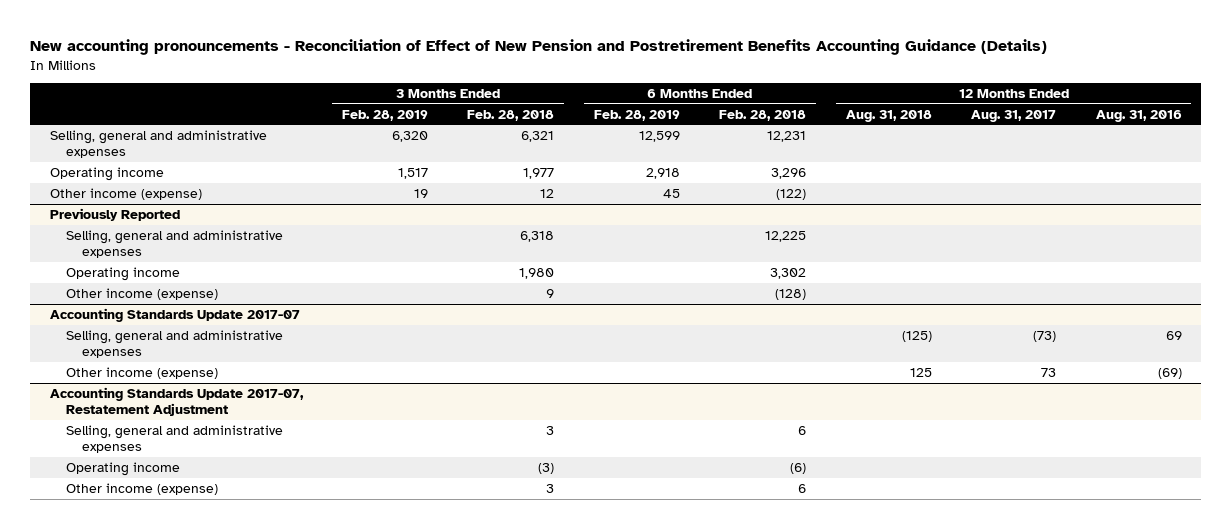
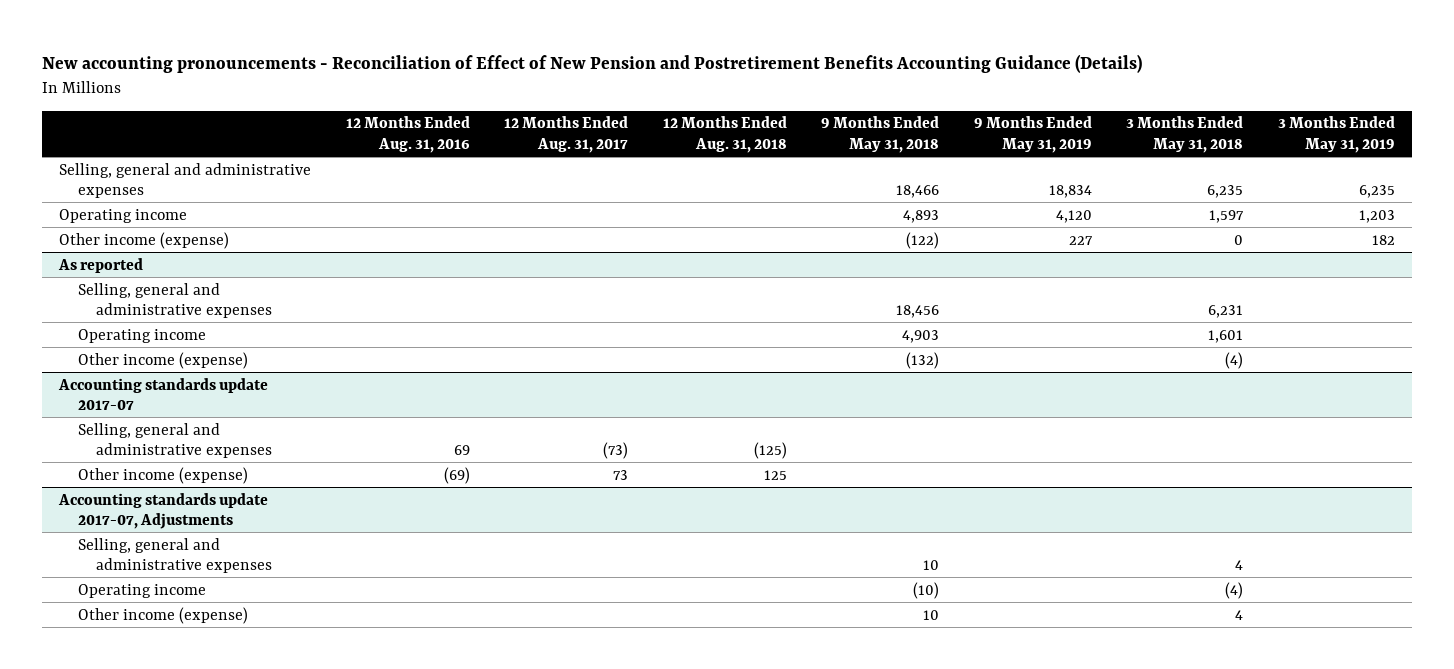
- | 3 Months Ended Feb. 28, 2019 | 3 Months Ended Feb. 28, 2018 | 6 Months Ended Feb. 28, 2019 | 6 Months Ended Feb. 28, 2018 | 12 Months Ended Aug. 31, 2018 | 12 Months Ended Aug. 31, 2017 | 12 Months Ended Aug. 31, 2016
+ | 12 Months Ended Aug. 31, 2016 | 12 Months Ended Aug. 31, 2017 | 12 Months Ended Aug. 31, 2018 | 9 Months Ended May 31, 2018 | 9 Months Ended May 31, 2019 | 3 Months Ended May 31, 2018 | 3 Months Ended May 31, 2019
- Previously Reported
+ As reported
- Accounting Standards Update 2017-07
+ Accounting standards update 2017-07
- Accounting Standards Update 2017-07, Restatement Adjustment
+ Accounting standards update 2017-07, Adjustments

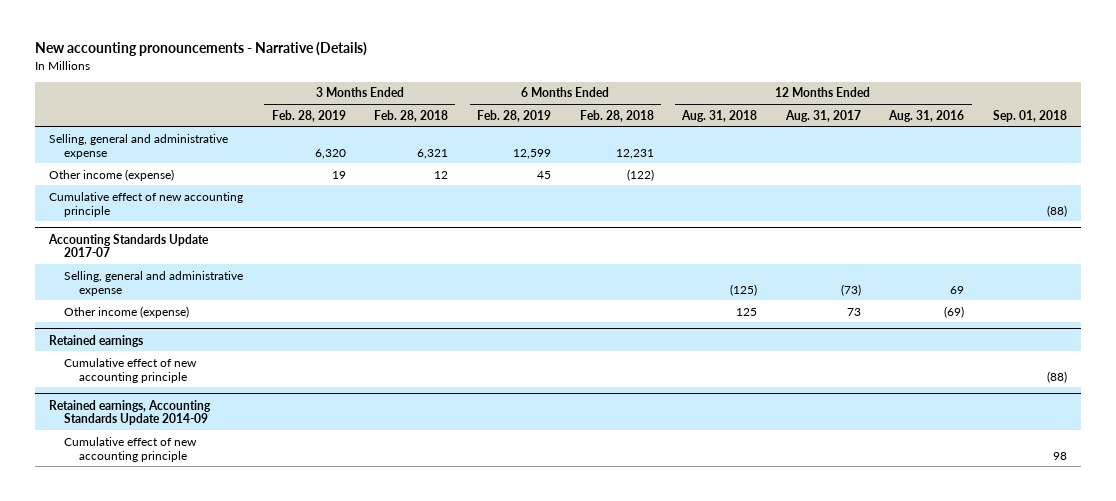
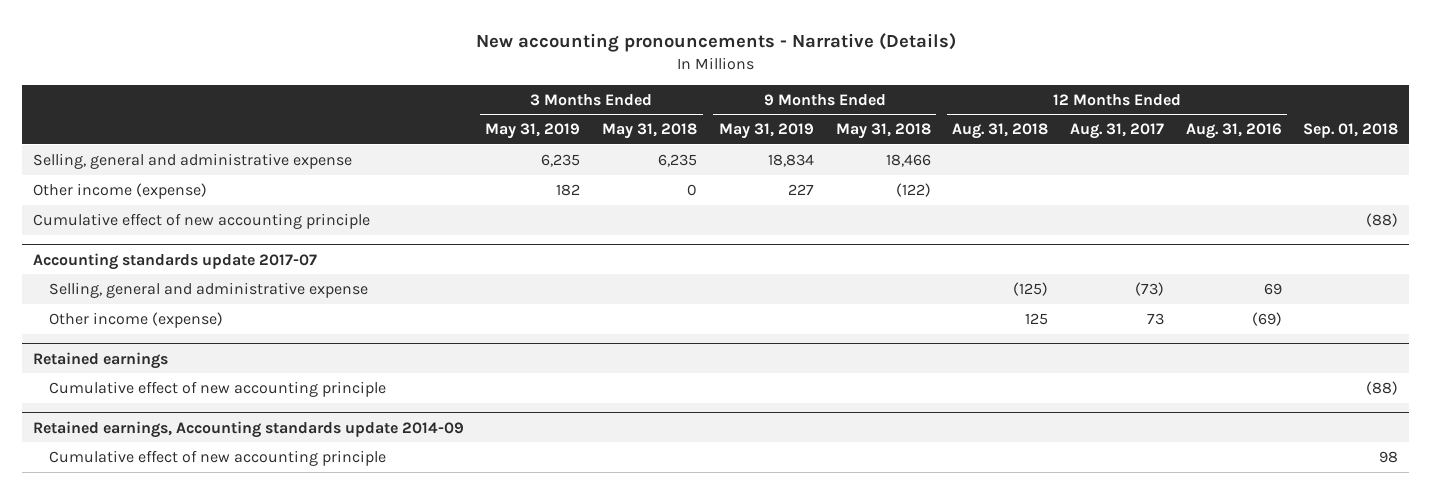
- | 3 Months Ended Feb. 28, 2019 | 3 Months Ended Feb. 28, 2018 | 6 Months Ended Feb. 28, 2019 | 6 Months Ended Feb. 28, 2018 | 12 Months Ended Aug. 31, 2018 | 12 Months Ended Aug. 31, 2017 | 12 Months Ended Aug. 31, 2016 | Sep. 01, 2018
+ | 3 Months Ended May 31, 2019 | 3 Months Ended May 31, 2018 | 9 Months Ended May 31, 2019 | 9 Months Ended May 31, 2018 | 12 Months Ended Aug. 31, 2018 | 12 Months Ended Aug. 31, 2017 | 12 Months Ended Aug. 31, 2016 | Sep. 01, 2018
- Accounting Standards Update 2017-07
+ Accounting standards update 2017-07
- Retained earnings, Accounting Standards Update 2014-09
+ Retained earnings, Accounting standards update 2014-09

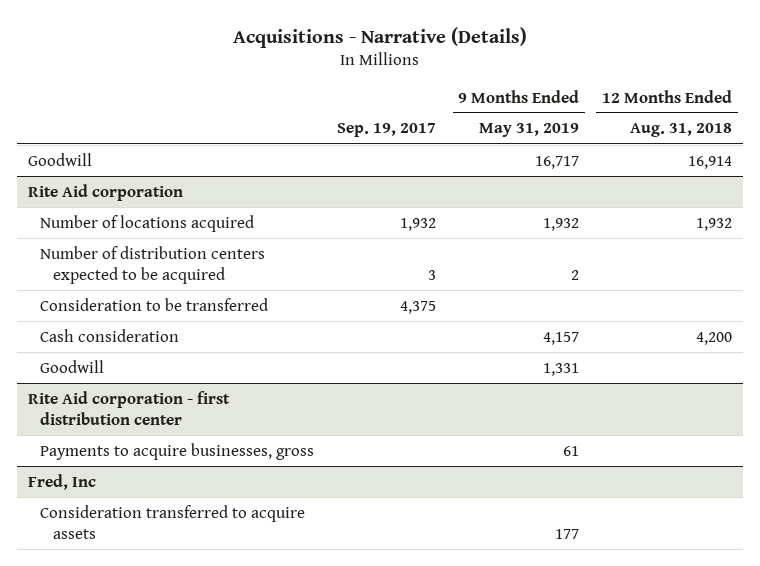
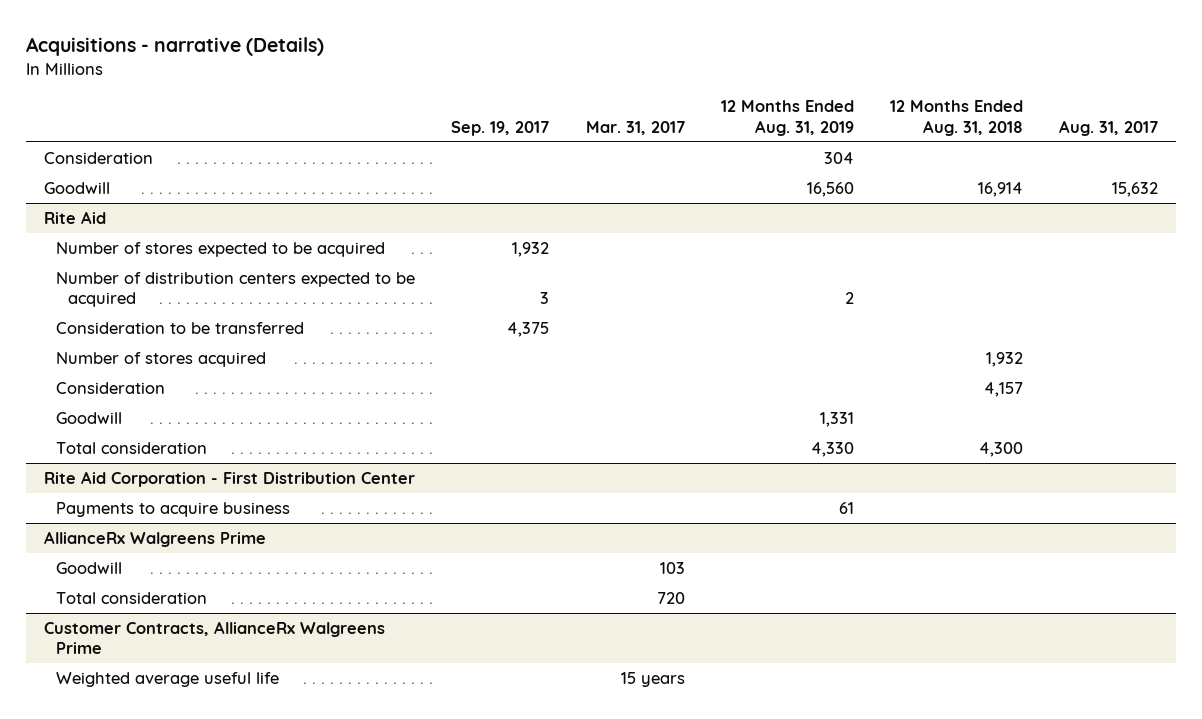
- Acquisitions - Narrative (Details)
+ Acquisitions - narrative (Details)
- | Sep. 19, 2017 | 9 Months Ended May 31, 2019 | 12 Months Ended Aug. 31, 2018
+ | Sep. 19, 2017 | Mar. 31, 2017 | 12 Months Ended Aug. 31, 2019 | 12 Months Ended Aug. 31, 2018 | Aug. 31, 2017
+ Consideration | | | 304 | |
- Rite Aid corporation
- Number of locations acquired | 1,932 | 1,932 | 1,932
+ Rite Aid
+ Number of stores expected to be acquired | 1,932 | | | |
- Cash consideration | | 4,157 | 4,200
+ Number of stores acquired | | | | 1,932 |
+ Consideration | | | | 4,157 |
- Rite Aid corporation - first distribution center
- Payments to acquire businesses, gross | | 61 |
- Fred, Inc
- Consideration transferred to acquire assets | | 177 |
+ Total consideration | | | 4,330 | 4,300 |
+ Rite Aid Corporation - First Distribution Center
+ Payments to acquire business | | | 61 | |
+ AllianceRx Walgreens Prime
+ Goodwill | | 103 | | |
+ Total consideration | | 720 | | |
+ Customer Contracts, AllianceRx Walgreens Prime
+ Weighted average useful life | | 15 years | | |

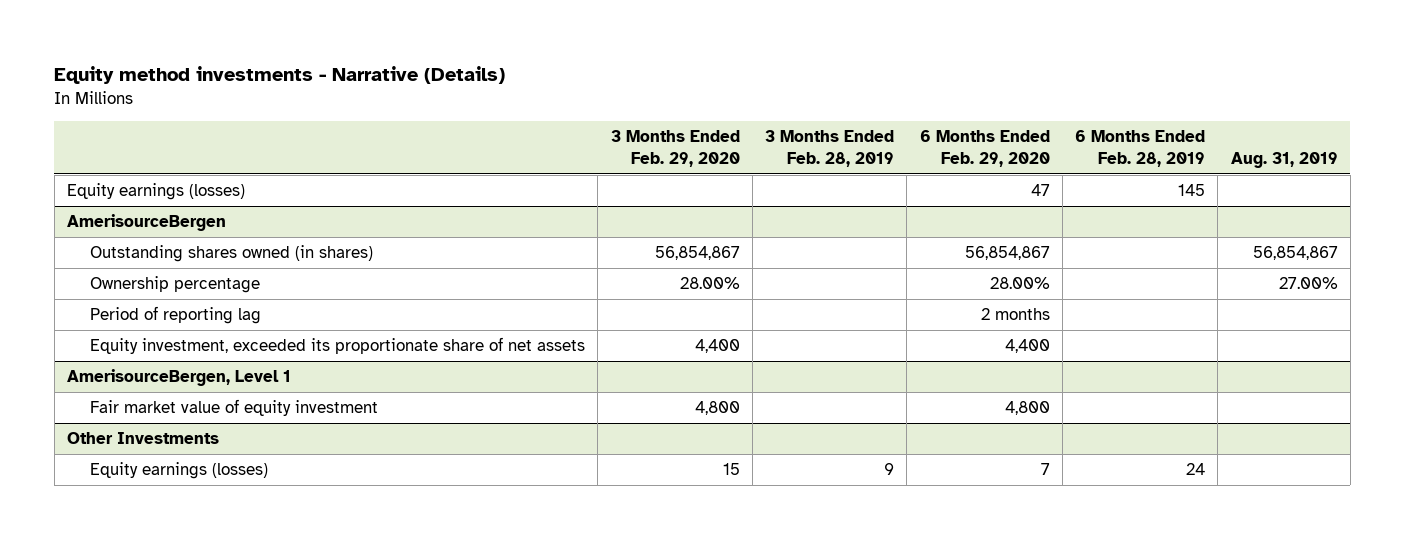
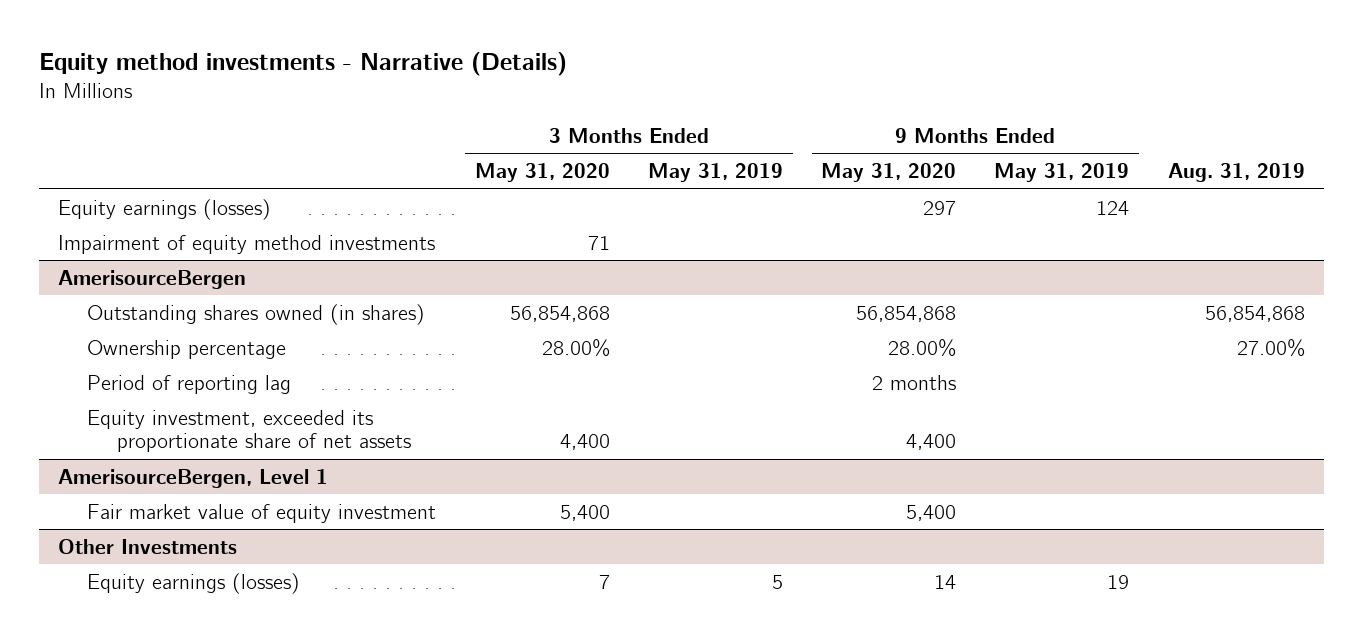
- | 3 Months Ended Feb. 29, 2020 | 3 Months Ended Feb. 28, 2019 | 6 Months Ended Feb. 29, 2020 | 6 Months Ended Feb. 28, 2019 | Aug. 31, 2019
+ | 3 Months Ended May 31, 2020 | 3 Months Ended May 31, 2019 | 9 Months Ended May 31, 2020 | 9 Months Ended May 31, 2019 | Aug. 31, 2019
+ Impairment of equity method investments | 71 | | | |
@ AmerisourceBergen
- Outstanding shares owned (in shares) | 56,854,867 | | 56,854,867 | | 56,854,867
+ Outstanding shares owned (in shares) | 56,854,868 | | 56,854,868 | | 56,854,868

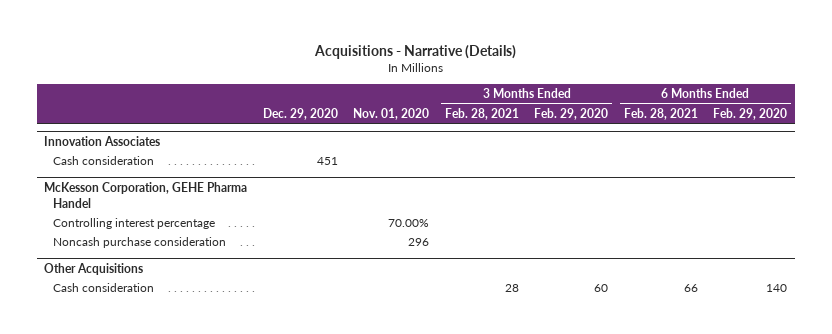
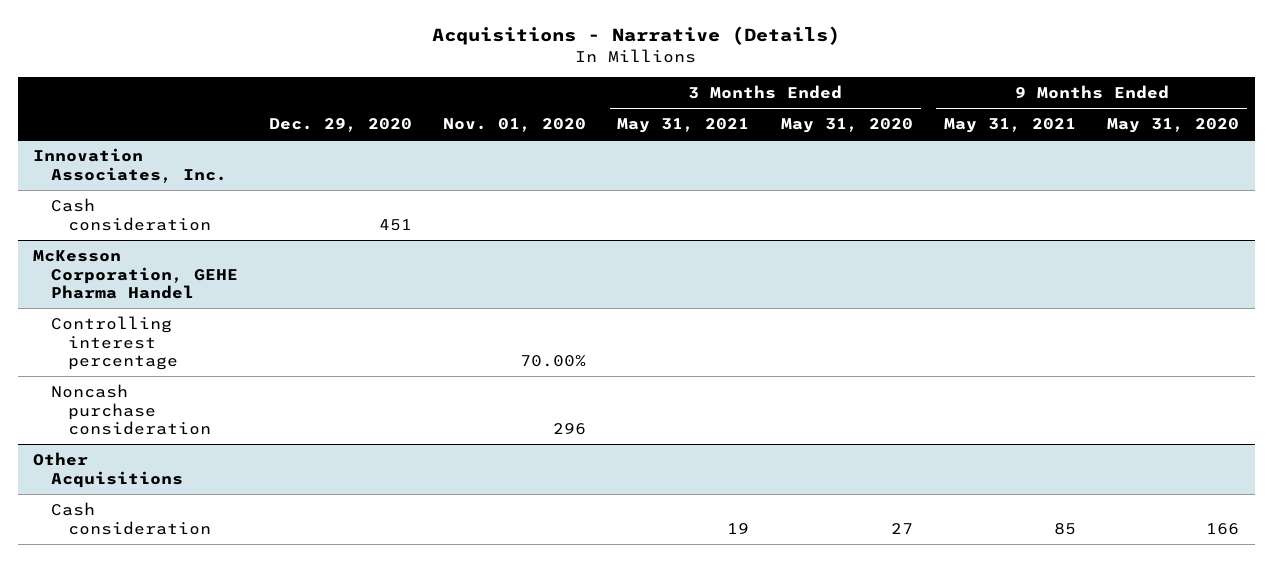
- | Dec. 29, 2020 | Nov. 01, 2020 | 3 Months Ended Feb. 28, 2021 | 3 Months Ended Feb. 29, 2020 | 6 Months Ended Feb. 28, 2021 | 6 Months Ended Feb. 29, 2020
+ | Dec. 29, 2020 | Nov. 01, 2020 | 3 Months Ended May 31, 2021 | 3 Months Ended May 31, 2020 | 9 Months Ended May 31, 2021 | 9 Months Ended May 31, 2020
- Innovation Associates
+ Innovation Associates, Inc.

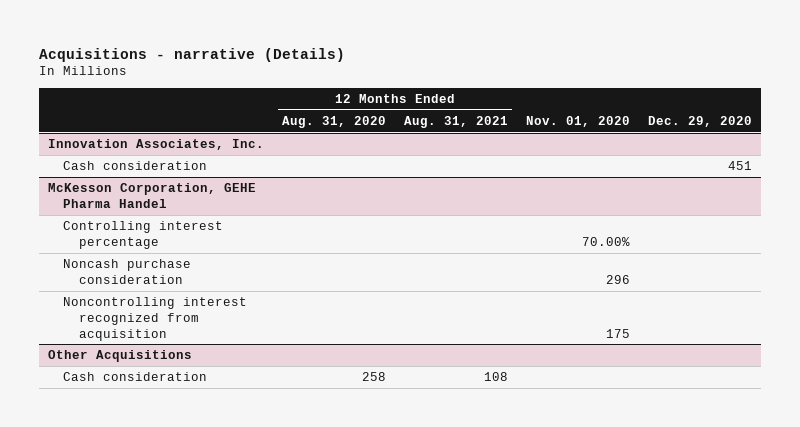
- Acquisitions - Narrative (Details)
+ Acquisitions - narrative (Details)
- | Dec. 29, 2020 | Nov. 01, 2020 | 3 Months Ended May 31, 2021 | 3 Months Ended May 31, 2020 | 9 Months Ended May 31, 2021 | 9 Months Ended May 31, 2020
+ | 12 Months Ended Aug. 31, 2020 | 12 Months Ended Aug. 31, 2021 | Nov. 01, 2020 | Dec. 29, 2020
@ McKesson Corporation, GEHE Pharma Handel
+ Noncontrolling interest recognized from acquisition | | | 175 |

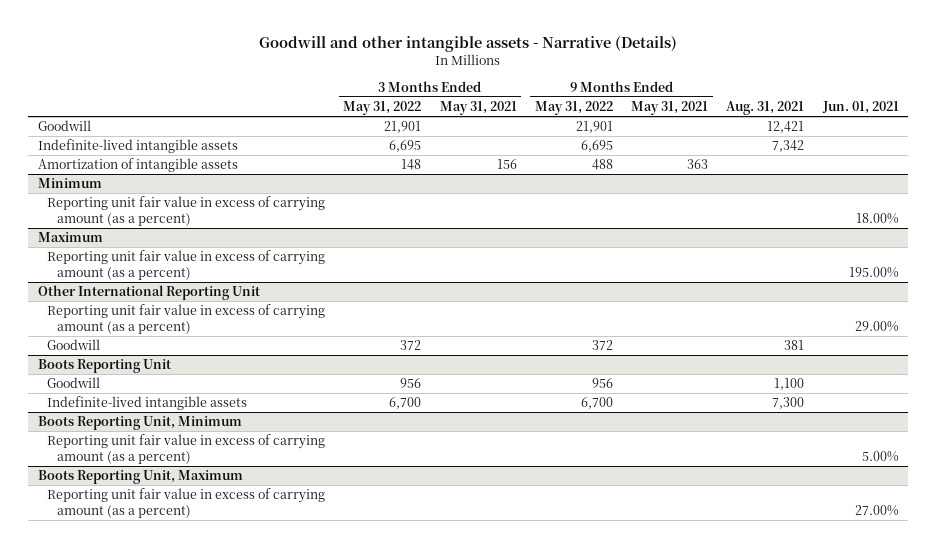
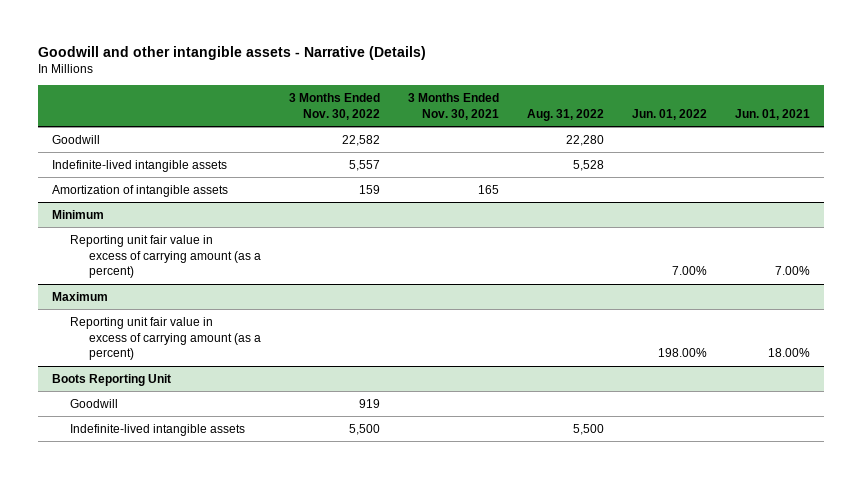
- | 3 Months Ended May 31, 2022 | 3 Months Ended May 31, 2021 | 9 Months Ended May 31, 2022 | 9 Months Ended May 31, 2021 | Aug. 31, 2021 | Jun. 01, 2021
+ | 3 Months Ended Nov. 30, 2022 | 3 Months Ended Nov. 30, 2021 | Aug. 31, 2022 | Jun. 01, 2022 | Jun. 01, 2021
@ Minimum
- Reporting unit fair value in excess of carrying amount (as a percent) | | | | | | 18.00%
+ Reporting unit fair value in excess of carrying amount (as a percent) | | | | 7.00% | 7.00%
@ Maximum
- Reporting unit fair value in excess of carrying amount (as a percent) | | | | | | 195.00%
- Other International Reporting Unit
- Reporting unit fair value in excess of carrying amount (as a percent) | | | | | | 29.00%
- Goodwill | 372 | | 372 | | 381 |
@ Maximum
+ Reporting unit fair value in excess of carrying amount (as a percent) | | | | 198.00% | 18.00%
- Boots Reporting Unit, Minimum
- Reporting unit fair value in excess of carrying amount (as a percent) | | | | | | 5.00%
- Boots Reporting Unit, Maximum
- Reporting unit fair value in excess of carrying amount (as a percent) | | | | | | 27.00%

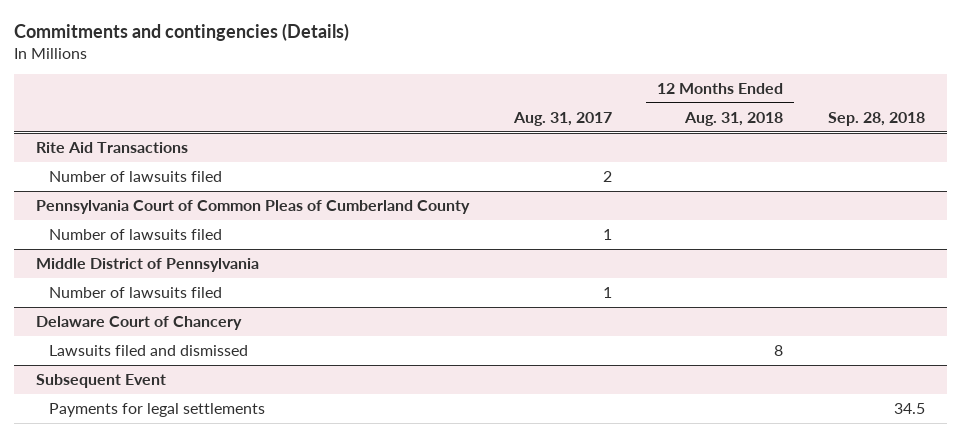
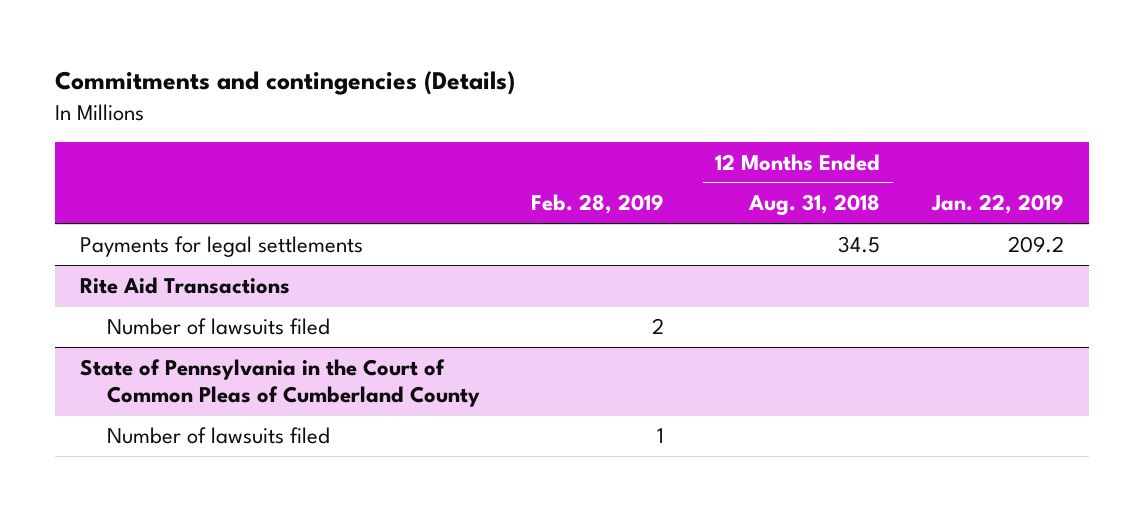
- | Aug. 31, 2017 | 12 Months Ended Aug. 31, 2018 | Sep. 28, 2018
+ | Feb. 28, 2019 | 12 Months Ended Aug. 31, 2018 | Jan. 22, 2019
+ Payments for legal settlements | | 34.5 | 209.2
- Pennsylvania Court of Common Pleas of Cumberland County
+ State of Pennsylvania in the Court of Common Pleas of Cumberland County
- Middle District of Pennsylvania
- Number of lawsuits filed | 1 | |
- Delaware Court of Chancery
- Lawsuits filed and dismissed | | 8 |
- Subsequent Event
- Payments for legal settlements | | | 34.5

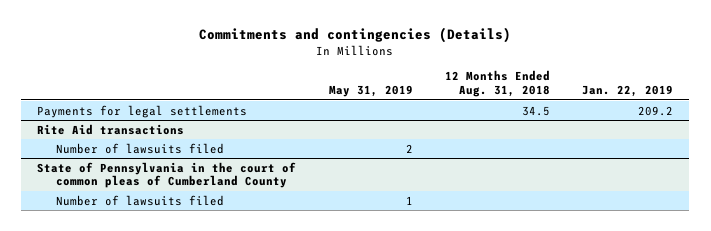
- | Feb. 28, 2019 | 12 Months Ended Aug. 31, 2018 | Jan. 22, 2019
+ | May 31, 2019 | 12 Months Ended Aug. 31, 2018 | Jan. 22, 2019
- Rite Aid Transactions
+ Rite Aid transactions
- State of Pennsylvania in the Court of Common Pleas of Cumberland County
+ State of Pennsylvania in the court of common pleas of Cumberland County

